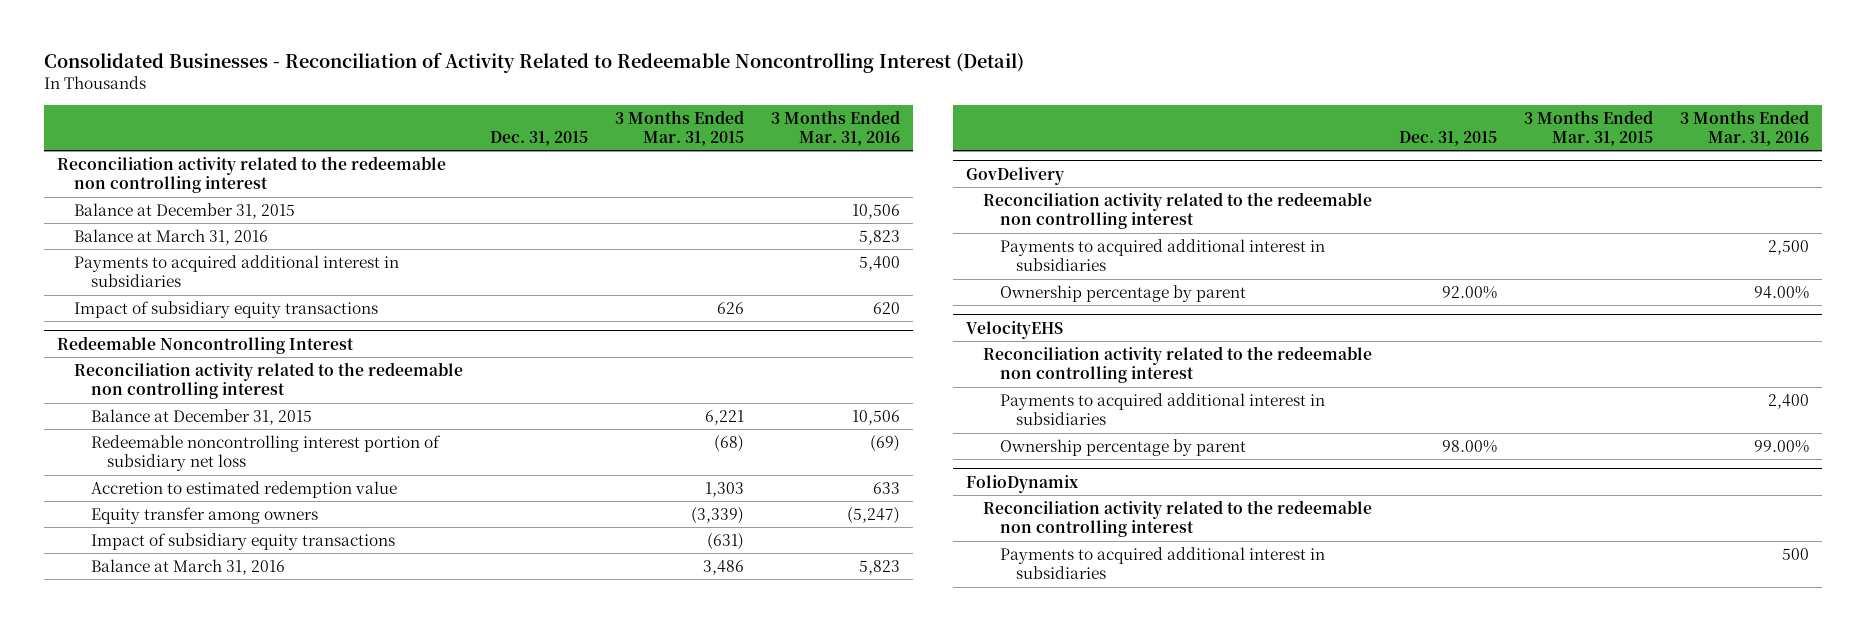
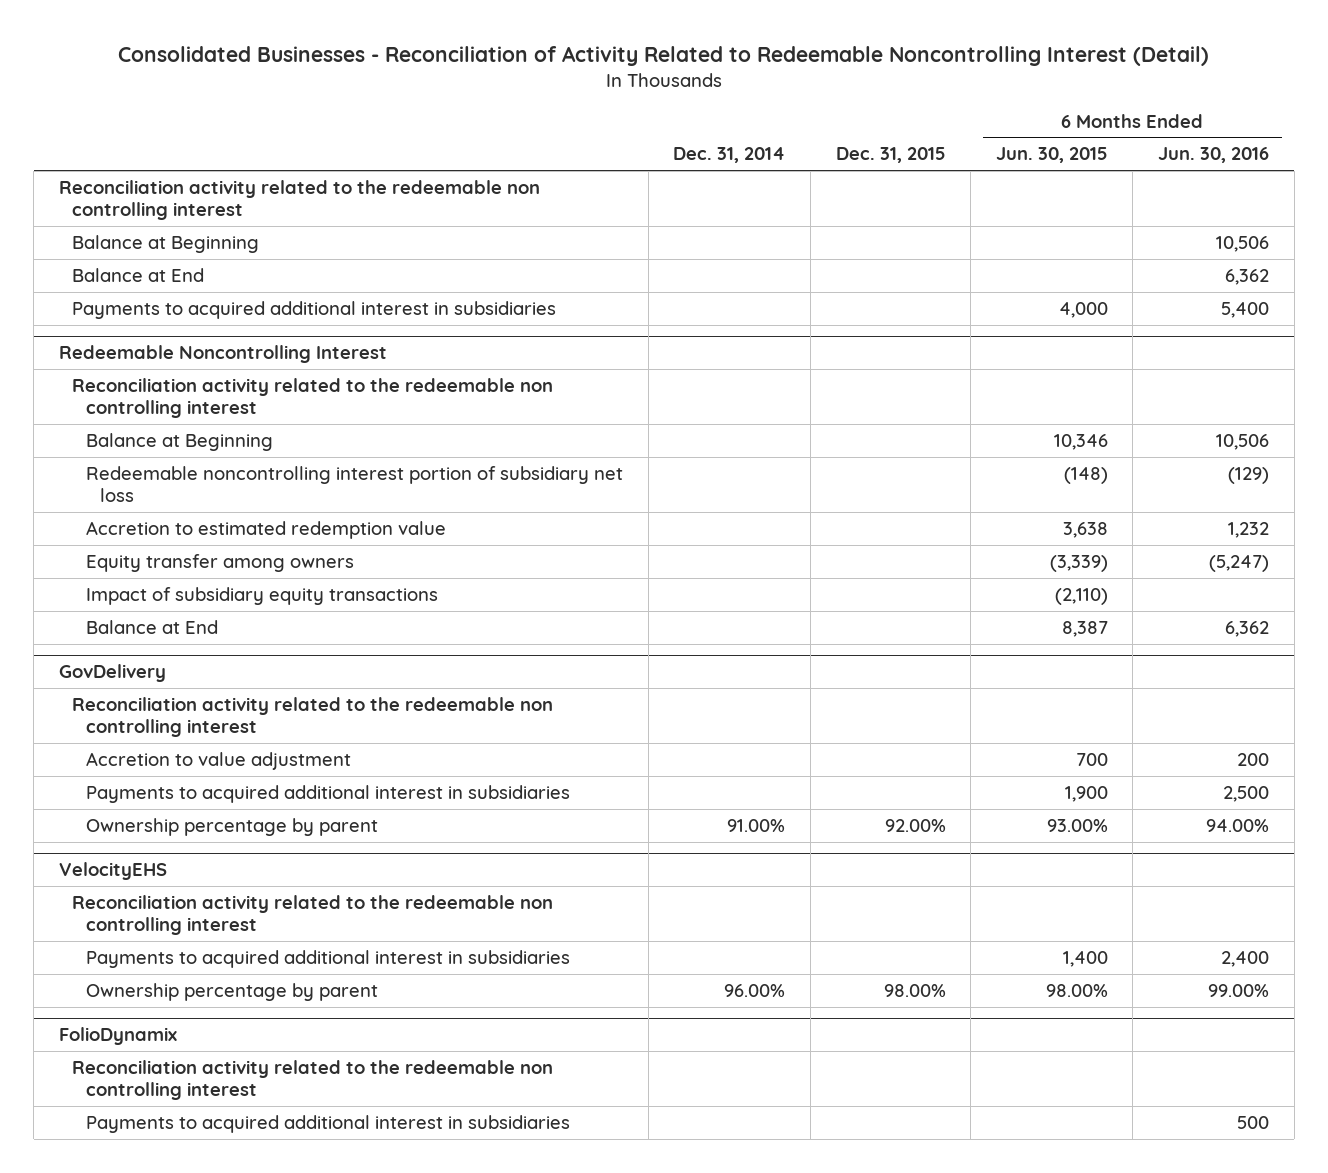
- | Dec. 31, 2015 | 3 Months Ended Mar. 31, 2015 | 3 Months Ended Mar. 31, 2016
+ | Dec. 31, 2014 | Dec. 31, 2015 | 6 Months Ended Jun. 30, 2015 | 6 Months Ended Jun. 30, 2016
- Balance at December 31, 2015 | | | 10,506
- Balance at March 31, 2016 | | | 5,823
+ Balance at Beginning | | | | 10,506
+ Balance at End | | | | 6,362
- Impact of subsidiary equity transactions | | 626 | 620
@ Redeemable Noncontrolling Interest
- Balance at December 31, 2015 | | 6,221 | 10,506
+ Balance at Beginning | | | 10,346 | 10,506
- Balance at March 31, 2016 | | 3,486 | 5,823
+ Balance at End | | | 8,387 | 6,362
@ GovDelivery
+ Accretion to value adjustment | | | 700 | 200

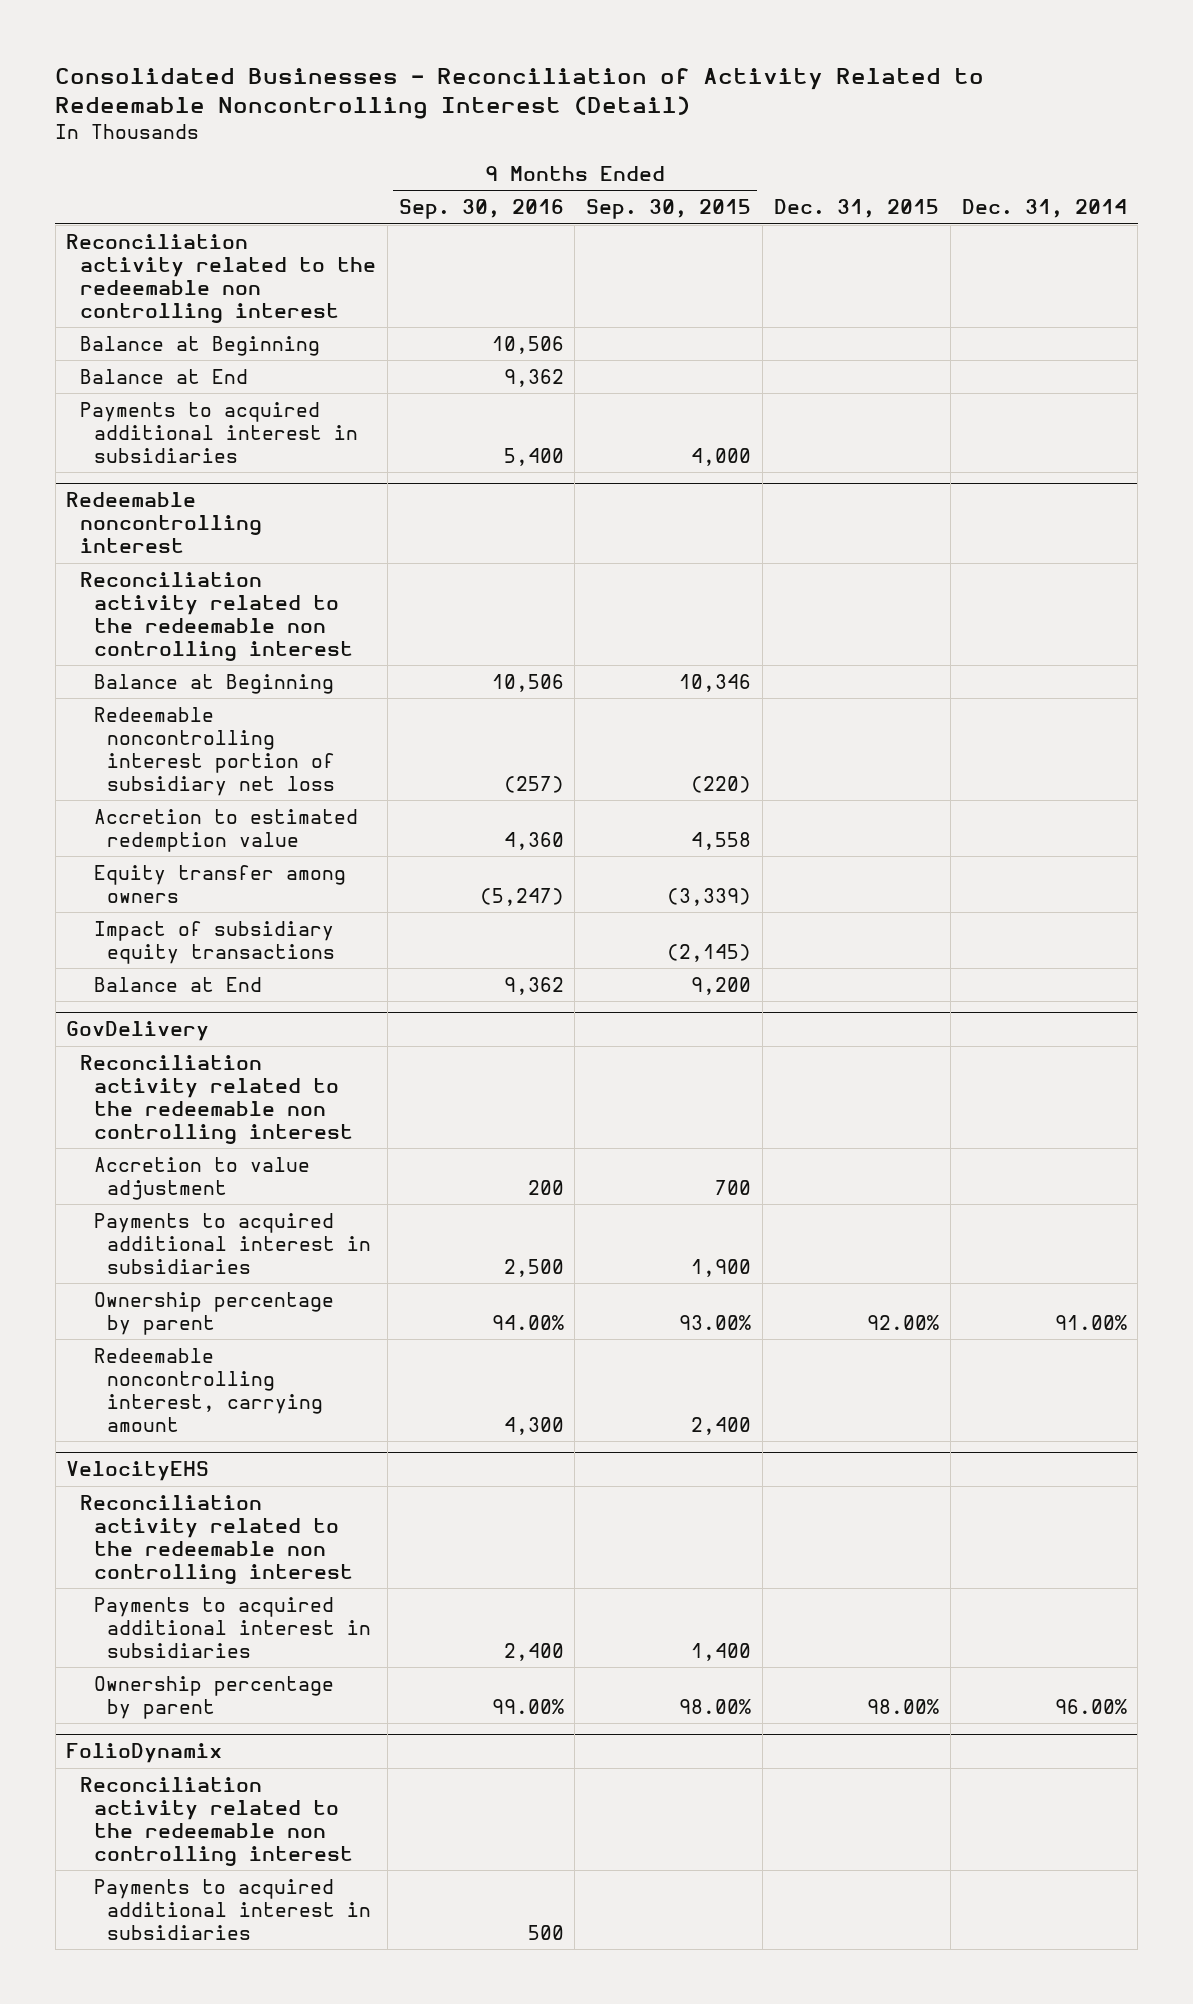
- | Dec. 31, 2014 | Dec. 31, 2015 | 6 Months Ended Jun. 30, 2015 | 6 Months Ended Jun. 30, 2016
+ | 9 Months Ended Sep. 30, 2016 | 9 Months Ended Sep. 30, 2015 | Dec. 31, 2015 | Dec. 31, 2014
- Redeemable Noncontrolling Interest
+ Redeemable noncontrolling interest
@ GovDelivery
+ Redeemable noncontrolling interest, carrying amount | 4,300 | 2,400 | |

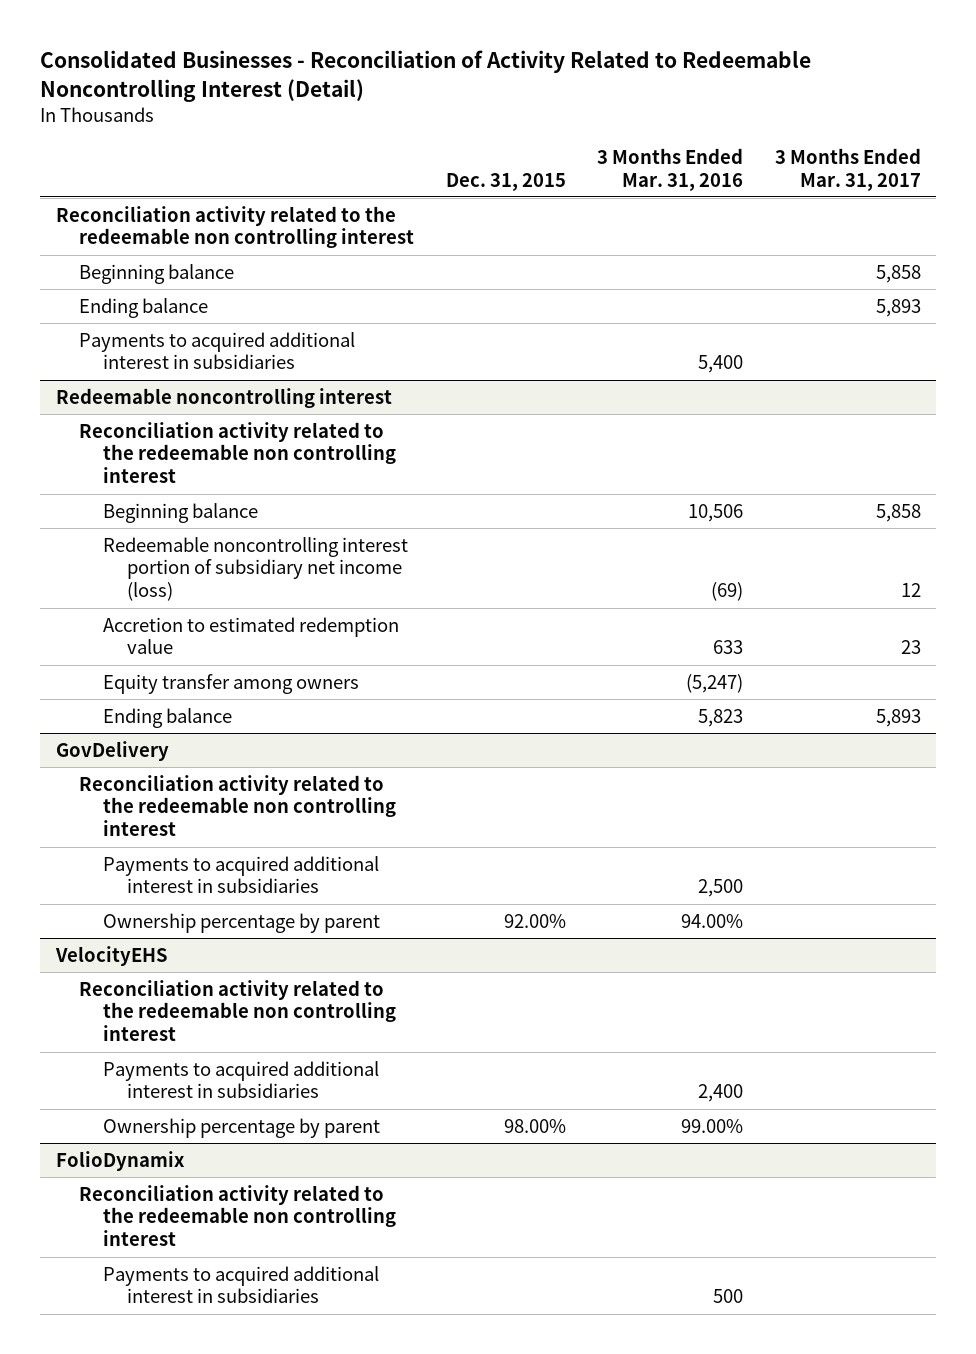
- | 9 Months Ended Sep. 30, 2016 | 9 Months Ended Sep. 30, 2015 | Dec. 31, 2015 | Dec. 31, 2014
+ | Dec. 31, 2015 | 3 Months Ended Mar. 31, 2016 | 3 Months Ended Mar. 31, 2017
- Balance at Beginning | 10,506 | | |
- Balance at End | 9,362 | | |
+ Beginning balance | | | 5,858
+ Ending balance | | | 5,893
@ Redeemable noncontrolling interest
- Balance at Beginning | 10,506 | 10,346 | |
- Redeemable noncontrolling interest portion of subsidiary net loss | (257) | (220) | |
+ Beginning balance | | 10,506 | 5,858
+ Redeemable noncontrolling interest portion of subsidiary net income (loss) | | (69) | 12
- Impact of subsidiary equity transactions | | (2,145) | |
- Balance at End | 9,362 | 9,200 | |
+ Ending balance | | 5,823 | 5,893
@ GovDelivery
- Accretion to value adjustment | 200 | 700 | |
- Redeemable noncontrolling interest, carrying amount | 4,300 | 2,400 | |

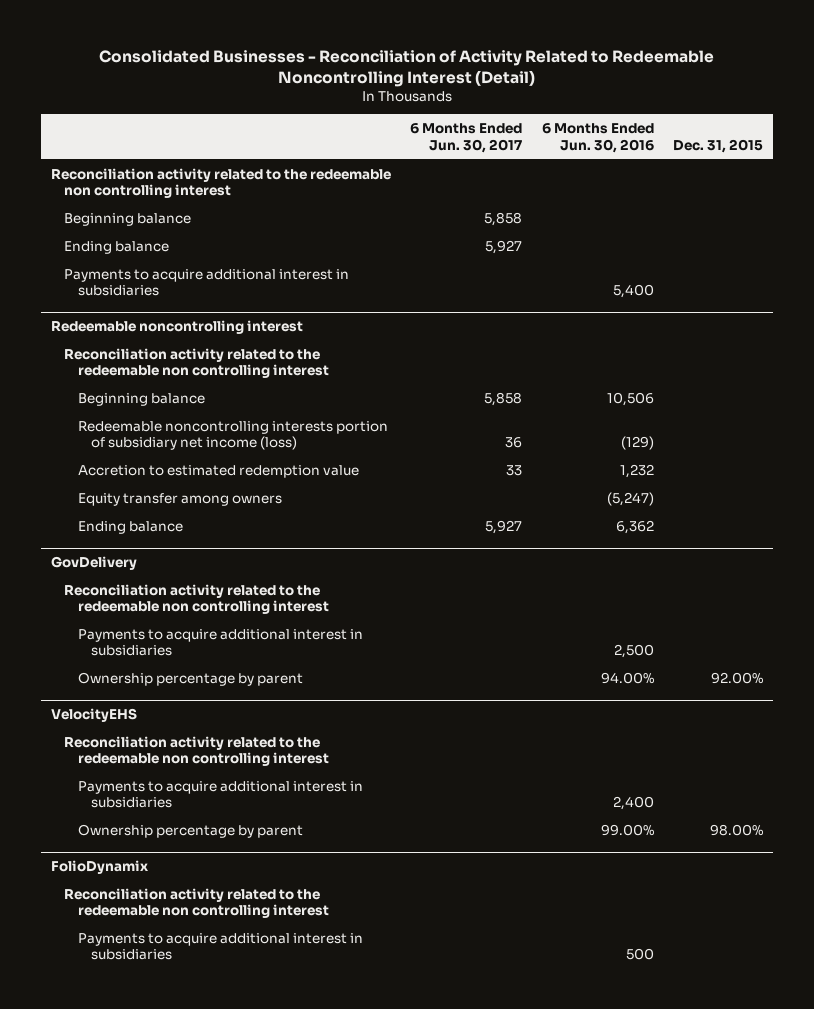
- | Dec. 31, 2015 | 3 Months Ended Mar. 31, 2016 | 3 Months Ended Mar. 31, 2017
+ | 6 Months Ended Jun. 30, 2017 | 6 Months Ended Jun. 30, 2016 | Dec. 31, 2015
- Payments to acquired additional interest in subsidiaries | | 5,400 |
+ Payments to acquire additional interest in subsidiaries | | 5,400 |
@ Redeemable noncontrolling interest
- Redeemable noncontrolling interest portion of subsidiary net income (loss) | | (69) | 12
+ Redeemable noncontrolling interests portion of subsidiary net income (loss) | 36 | (129) |
@ GovDelivery
- Payments to acquired additional interest in subsidiaries | | 2,500 |
+ Payments to acquire additional interest in subsidiaries | | 2,500 |
@ VelocityEHS
- Payments to acquired additional interest in subsidiaries | | 2,400 |
+ Payments to acquire additional interest in subsidiaries | | 2,400 |
@ FolioDynamix
- Payments to acquired additional interest in subsidiaries | | 500 |
+ Payments to acquire additional interest in subsidiaries | | 500 |

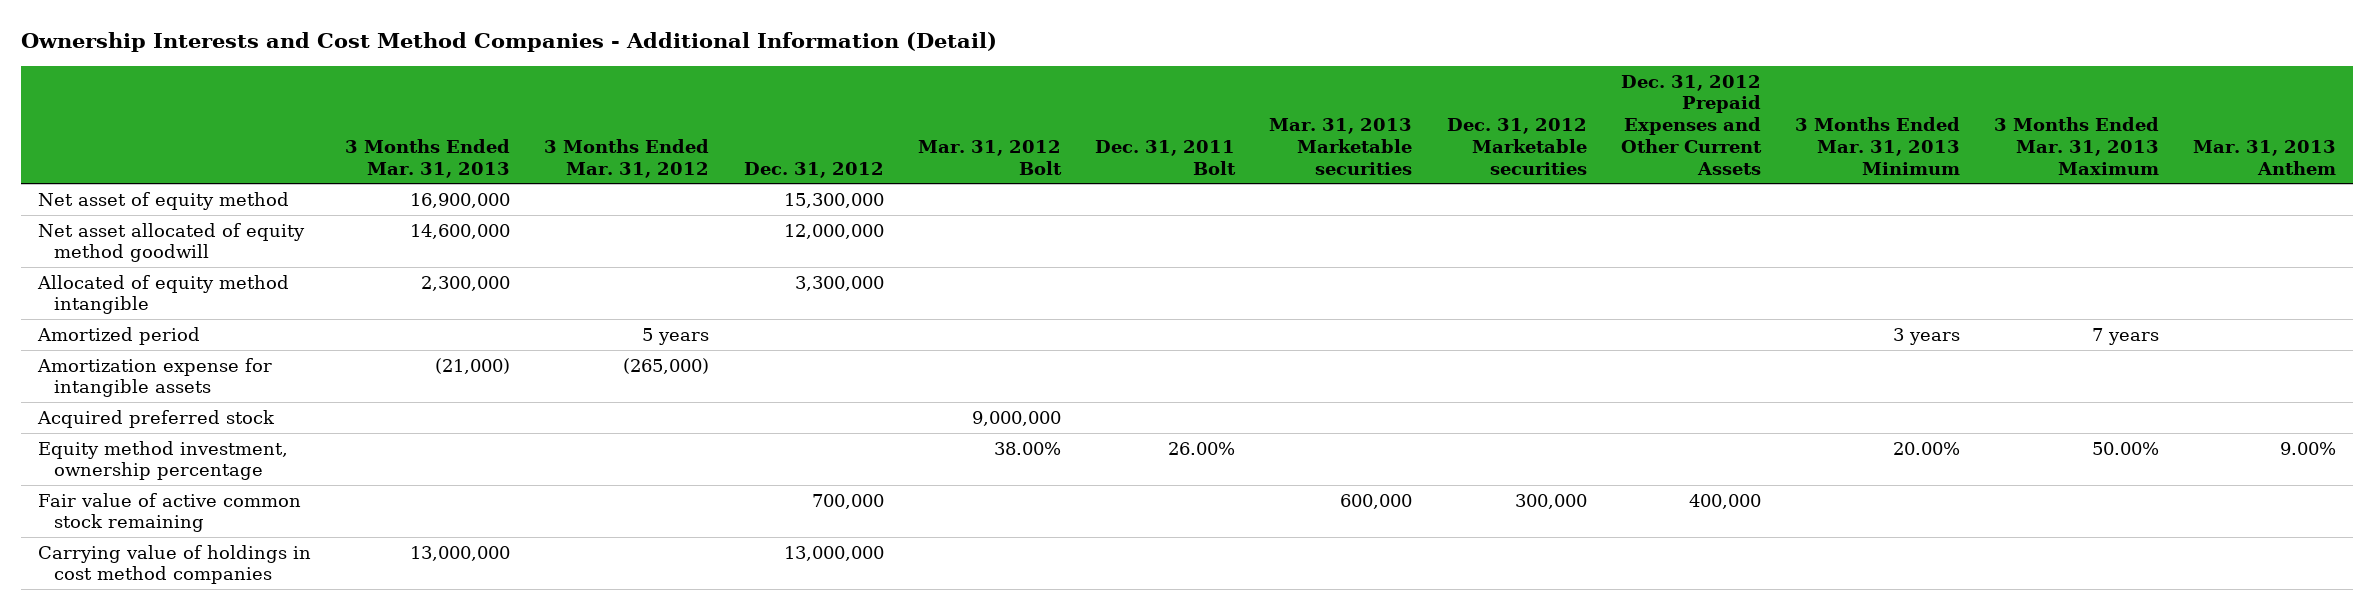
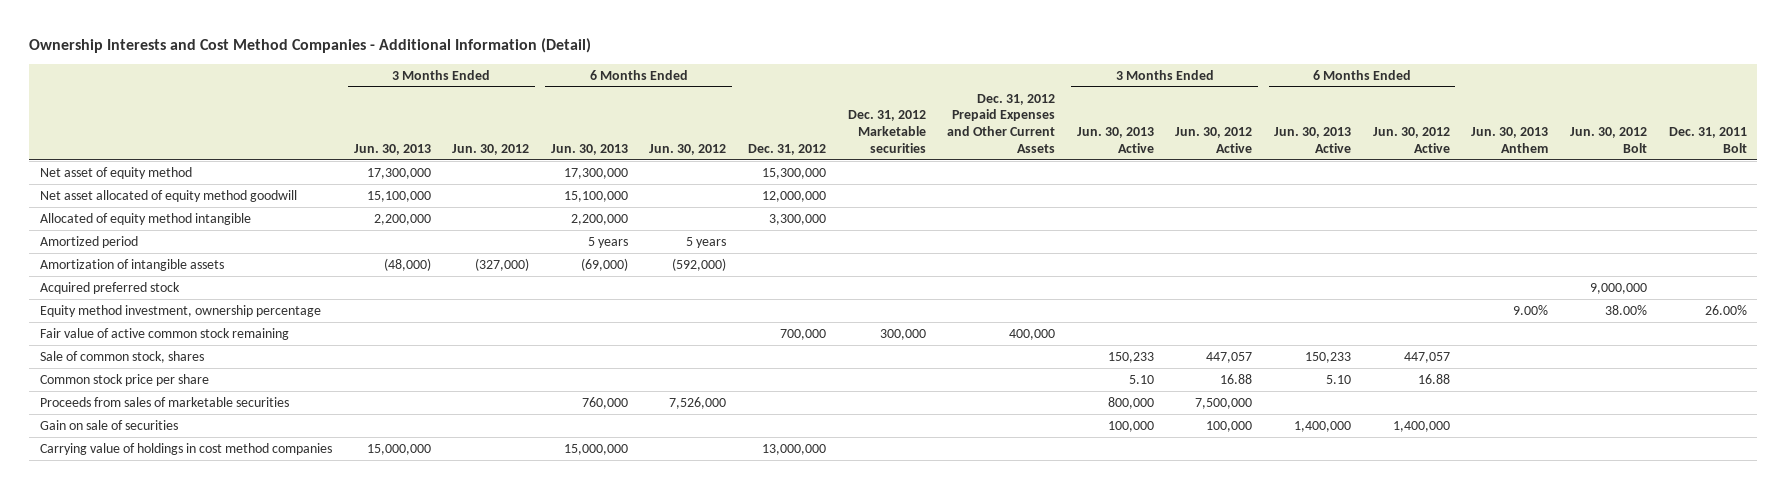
- | 3 Months Ended Mar. 31, 2013 | 3 Months Ended Mar. 31, 2012 | Dec. 31, 2012 | Mar. 31, 2012 Bolt | Dec. 31, 2011 Bolt | Mar. 31, 2013 Marketable securities | Dec. 31, 2012 Marketable securities | Dec. 31, 2012 Prepaid Expenses and Other Current Assets | 3 Months Ended Mar. 31, 2013 Minimum | 3 Months Ended Mar. 31, 2013 Maximum | Mar. 31, 2013 Anthem
+ | 3 Months Ended Jun. 30, 2013 | 3 Months Ended Jun. 30, 2012 | 6 Months Ended Jun. 30, 2013 | 6 Months Ended Jun. 30, 2012 | Dec. 31, 2012 | Dec. 31, 2012 Marketable securities | Dec. 31, 2012 Prepaid Expenses and Other Current Assets | 3 Months Ended Jun. 30, 2013 Active | 3 Months Ended Jun. 30, 2012 Active | 6 Months Ended Jun. 30, 2013 Active | 6 Months Ended Jun. 30, 2012 Active | Jun. 30, 2013 Anthem | Jun. 30, 2012 Bolt | Dec. 31, 2011 Bolt
- Amortization expense for intangible assets | (21,000) | (265,000) | | | | | | | | |
+ Amortization of intangible assets | (48,000) | (327,000) | (69,000) | (592,000) | | | | | | | | | |
+ Sale of common stock, shares | | | | | | | | 150,233 | 447,057 | 150,233 | 447,057 | | |
+ Common stock price per share | | | | | | | | 5.10 | 16.88 | 5.10 | 16.88 | | |
+ Proceeds from sales of marketable securities | | | 760,000 | 7,526,000 | | | | 800,000 | 7,500,000 | | | | |
+ Gain on sale of securities | | | | | | | | 100,000 | 100,000 | 1,400,000 | 1,400,000 | | |

